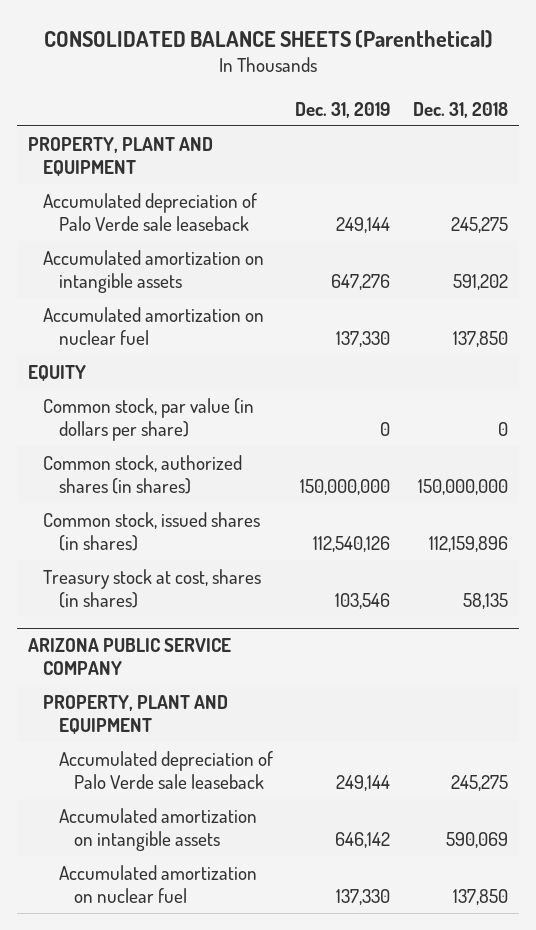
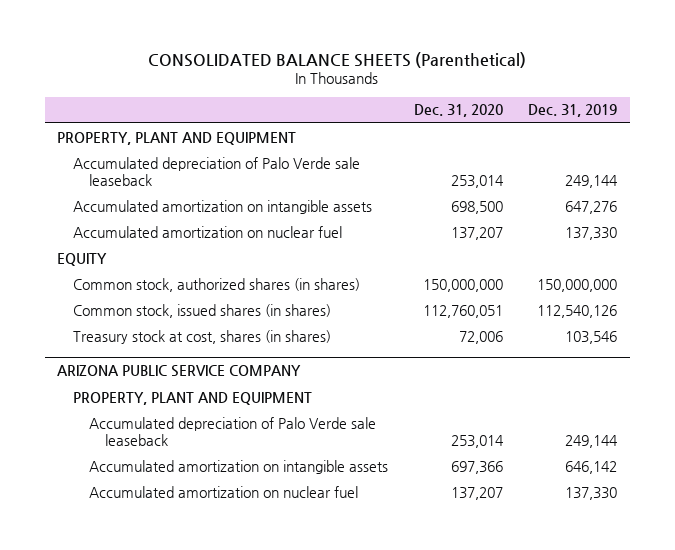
- | Dec. 31, 2019 | Dec. 31, 2018
+ | Dec. 31, 2020 | Dec. 31, 2019
- Common stock, par value (in dollars per share) | 0 | 0

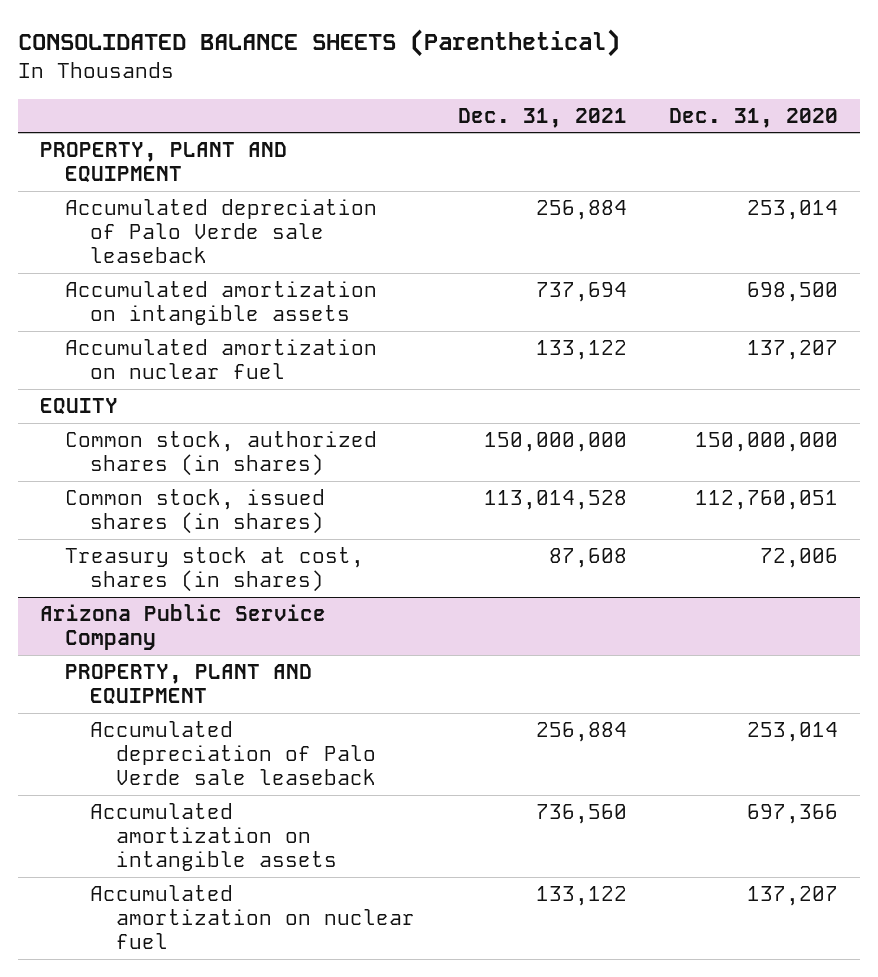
- | Dec. 31, 2020 | Dec. 31, 2019
+ | Dec. 31, 2021 | Dec. 31, 2020
- ARIZONA PUBLIC SERVICE COMPANY
+ Arizona Public Service Company

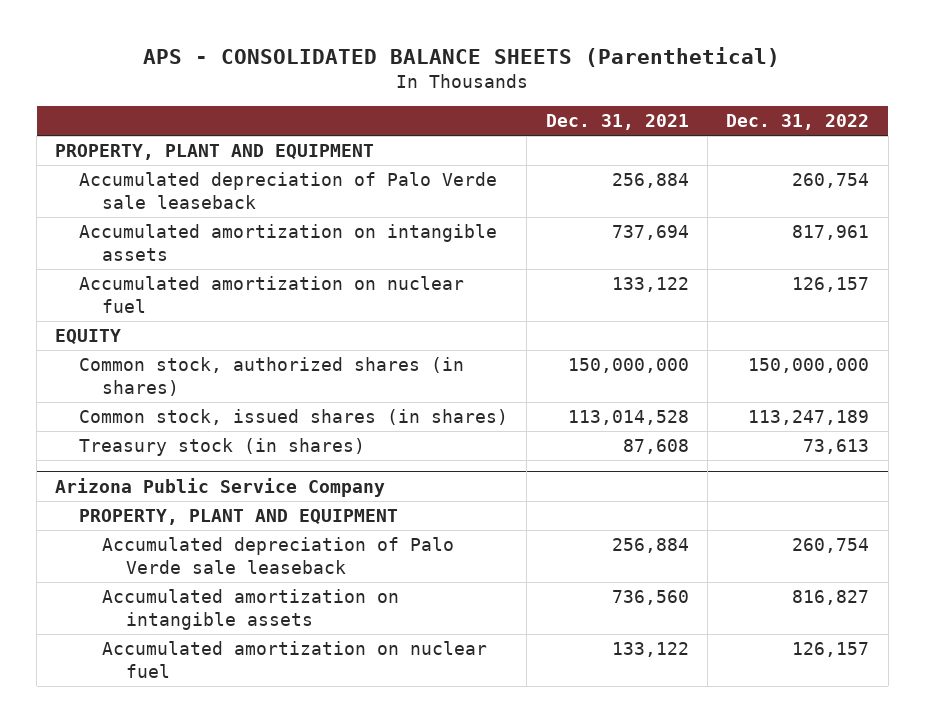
- CONSOLIDATED BALANCE SHEETS (Parenthetical)
+ APS - CONSOLIDATED BALANCE SHEETS (Parenthetical)
- | Dec. 31, 2021 | Dec. 31, 2020
+ | Dec. 31, 2021 | Dec. 31, 2022
- Treasury stock at cost, shares (in shares) | 87,608 | 72,006
+ Treasury stock (in shares) | 87,608 | 73,613

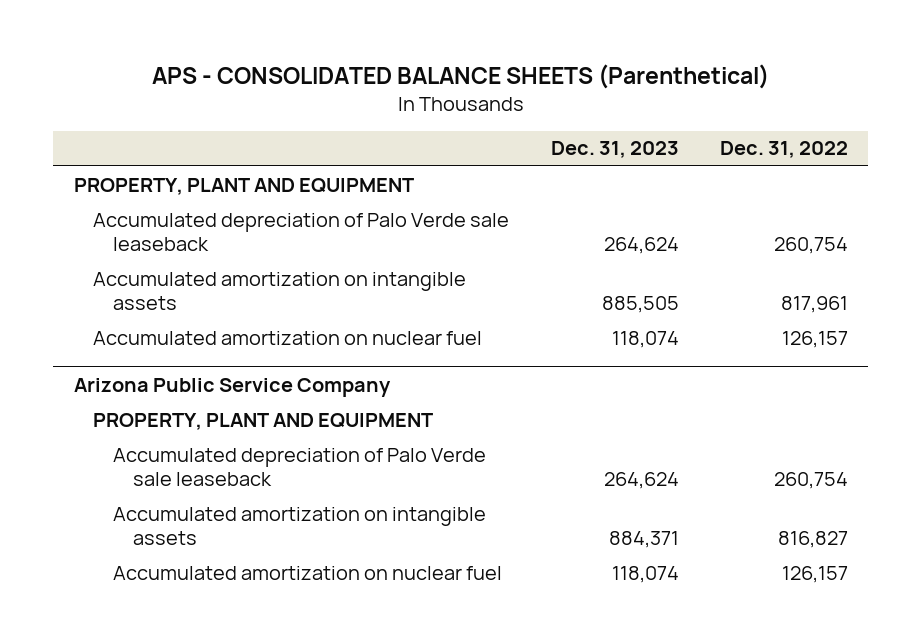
- | Dec. 31, 2021 | Dec. 31, 2022
+ | Dec. 31, 2023 | Dec. 31, 2022
- EQUITY
- Common stock, authorized shares (in shares) | 150,000,000 | 150,000,000
- Common stock, issued shares (in shares) | 113,014,528 | 113,247,189
- Treasury stock (in shares) | 87,608 | 73,613

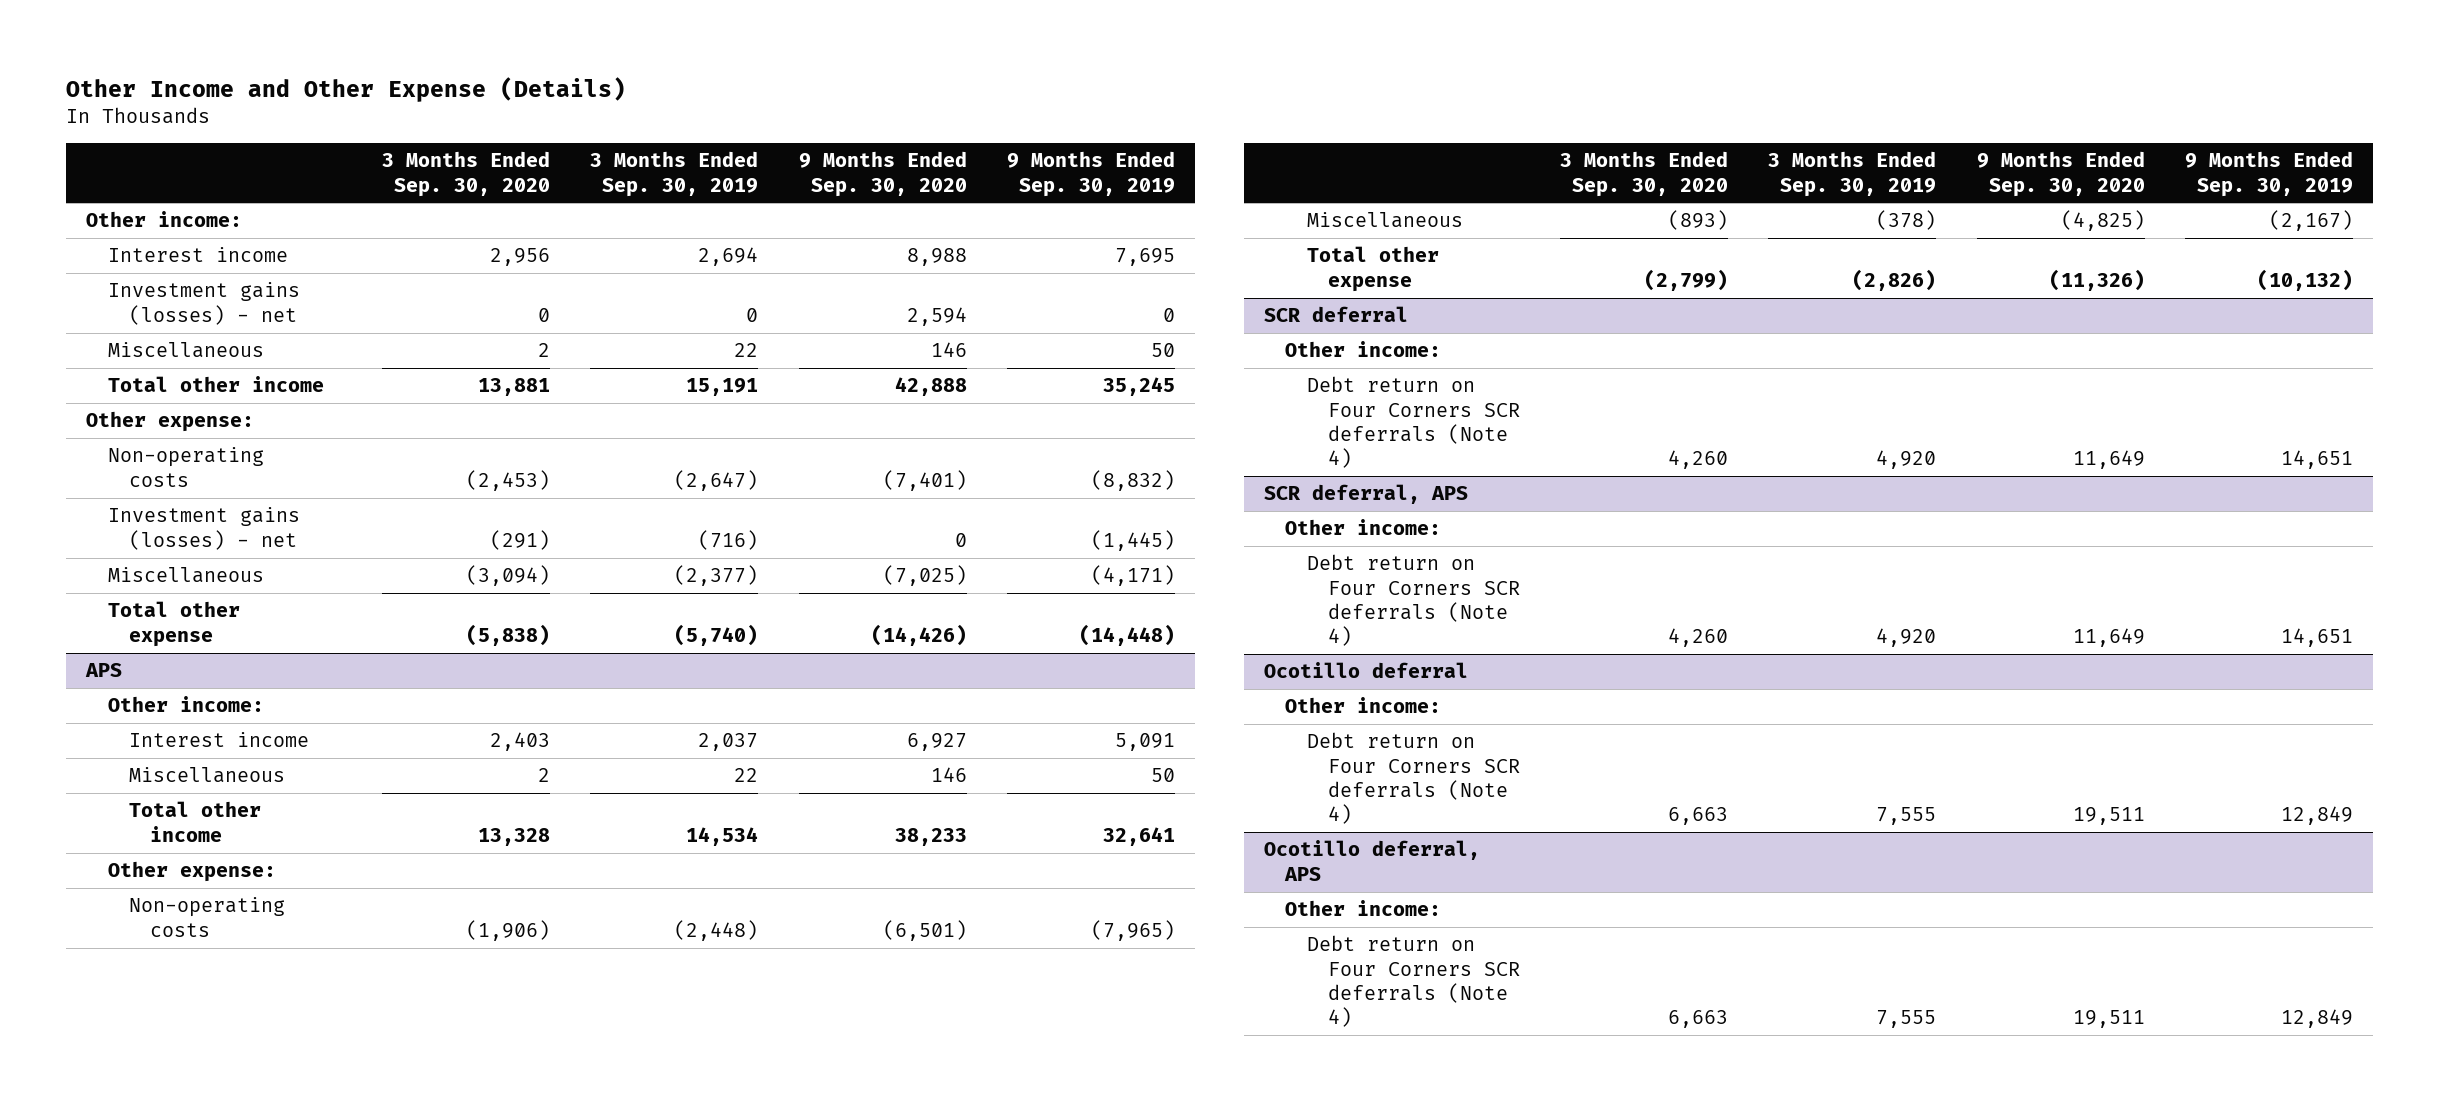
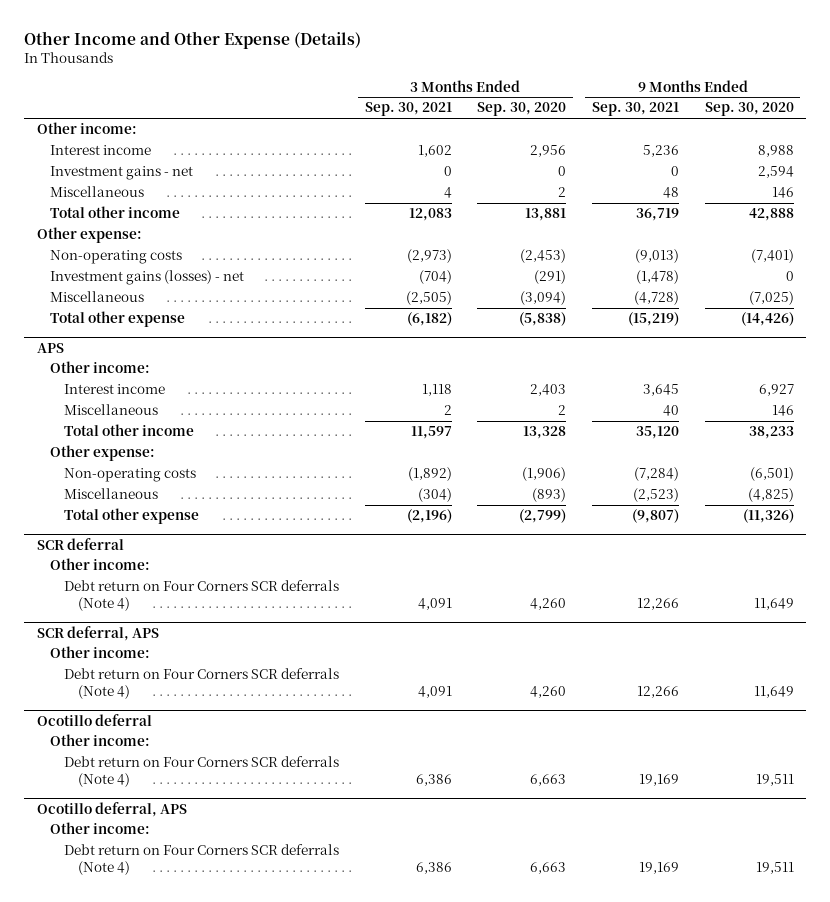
- | 3 Months Ended Sep. 30, 2020 | 3 Months Ended Sep. 30, 2019 | 9 Months Ended Sep. 30, 2020 | 9 Months Ended Sep. 30, 2019
+ | 3 Months Ended Sep. 30, 2021 | 3 Months Ended Sep. 30, 2020 | 9 Months Ended Sep. 30, 2021 | 9 Months Ended Sep. 30, 2020
- Investment gains (losses) - net | 0 | 0 | 2,594 | 0
+ Investment gains - net | 0 | 0 | 0 | 2,594

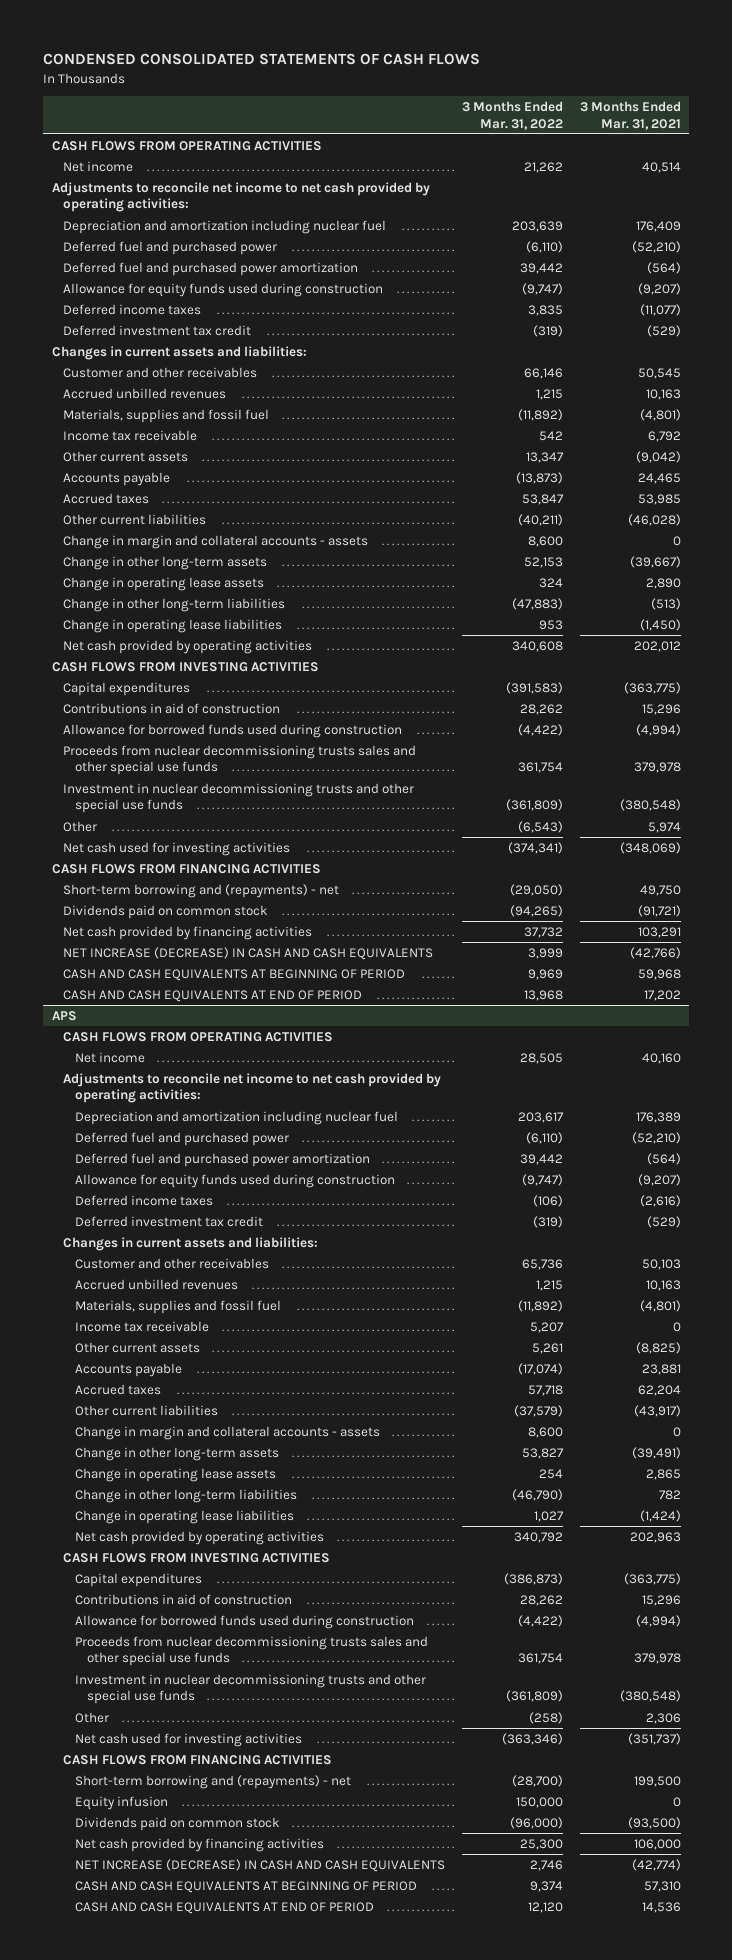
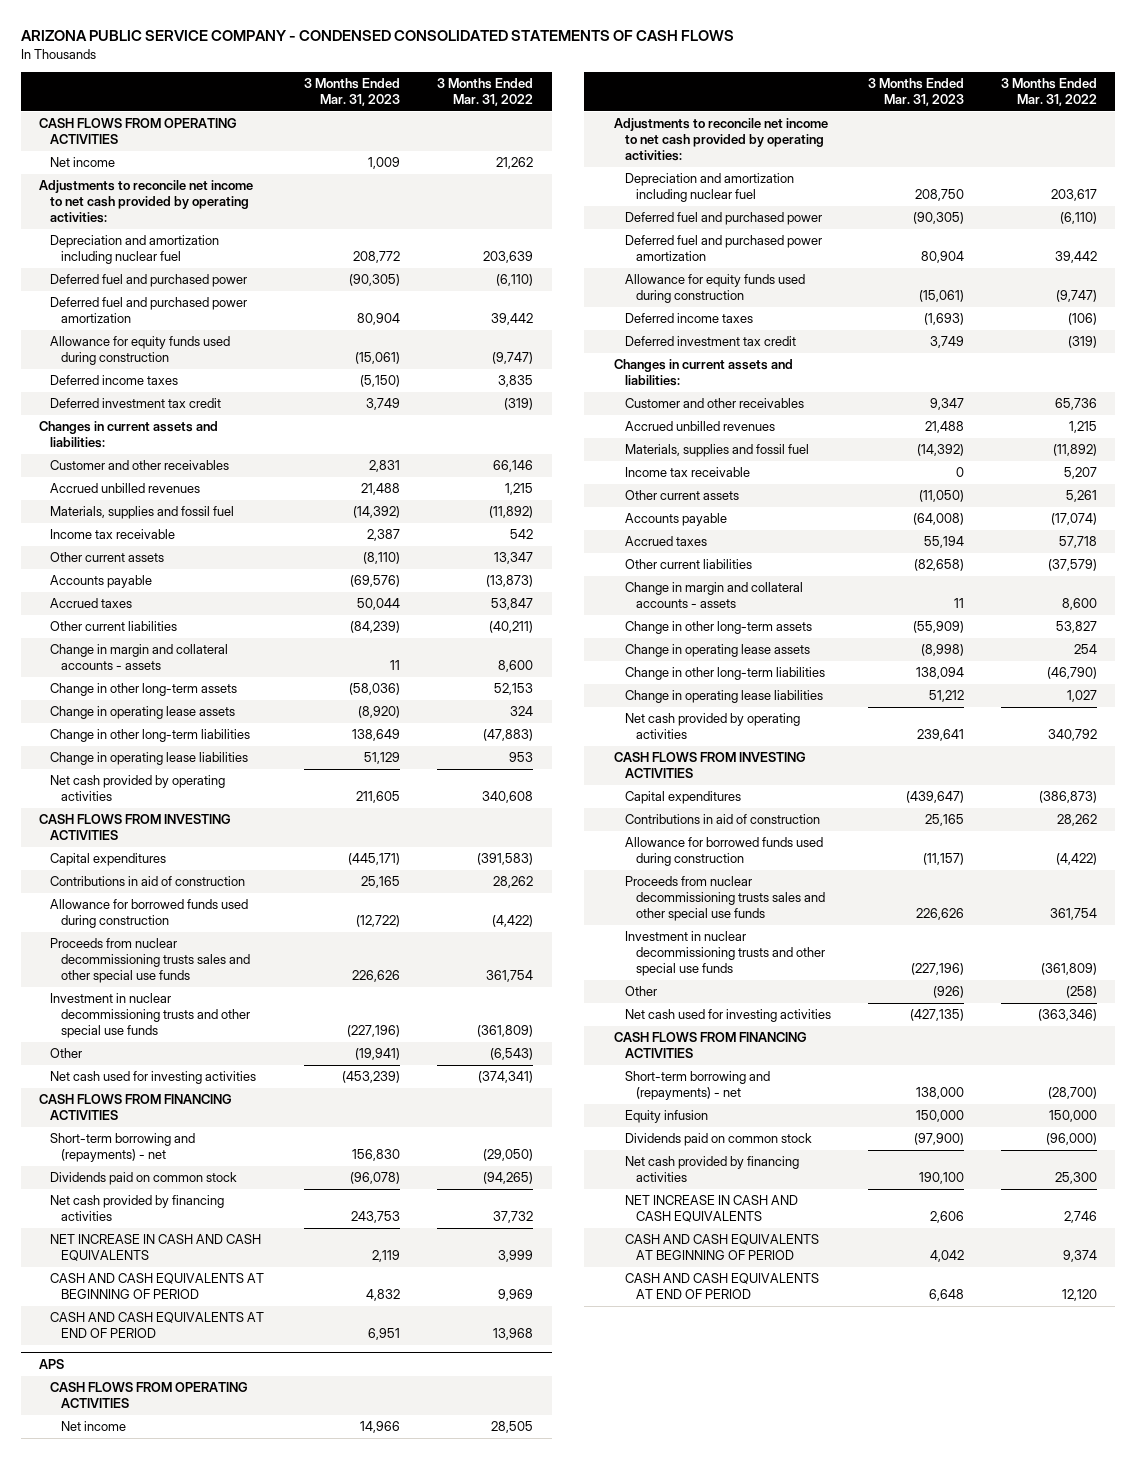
- CONDENSED CONSOLIDATED STATEMENTS OF CASH FLOWS
+ ARIZONA PUBLIC SERVICE COMPANY - CONDENSED CONSOLIDATED STATEMENTS OF CASH FLOWS
- | 3 Months Ended Mar. 31, 2022 | 3 Months Ended Mar. 31, 2021
+ | 3 Months Ended Mar. 31, 2023 | 3 Months Ended Mar. 31, 2022
- NET INCREASE (DECREASE) IN CASH AND CASH EQUIVALENTS | 3,999 | (42,766)
+ NET INCREASE IN CASH AND CASH EQUIVALENTS | 2,119 | 3,999
@ APS
- NET INCREASE (DECREASE) IN CASH AND CASH EQUIVALENTS | 2,746 | (42,774)
+ NET INCREASE IN CASH AND CASH EQUIVALENTS | 2,606 | 2,746

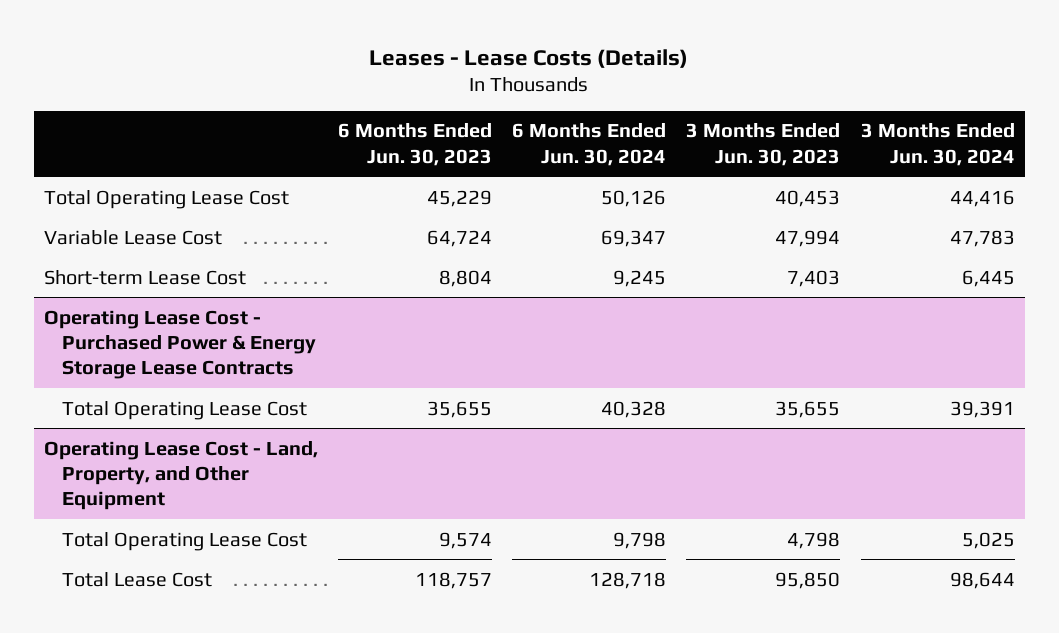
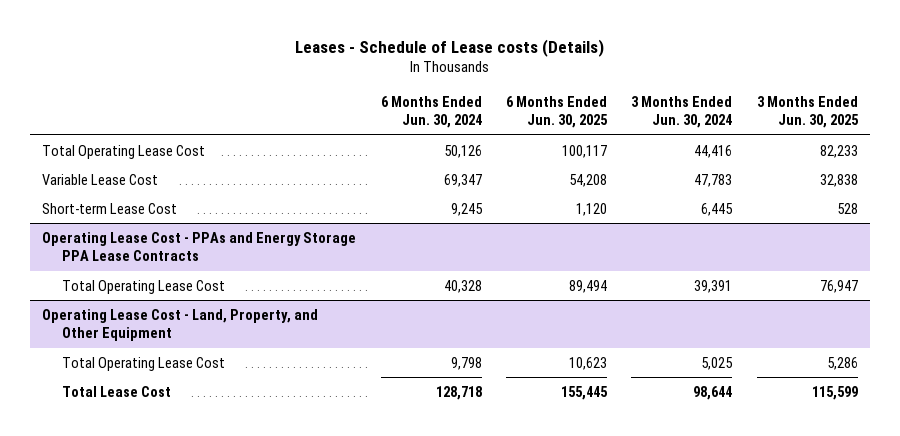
- Leases - Lease Costs (Details)
+ Leases - Schedule of Lease costs (Details)
- | 6 Months Ended Jun. 30, 2023 | 6 Months Ended Jun. 30, 2024 | 3 Months Ended Jun. 30, 2023 | 3 Months Ended Jun. 30, 2024
+ | 6 Months Ended Jun. 30, 2024 | 6 Months Ended Jun. 30, 2025 | 3 Months Ended Jun. 30, 2024 | 3 Months Ended Jun. 30, 2025
- Operating Lease Cost - Purchased Power & Energy Storage Lease Contracts
+ Operating Lease Cost - PPAs and Energy Storage PPA Lease Contracts

